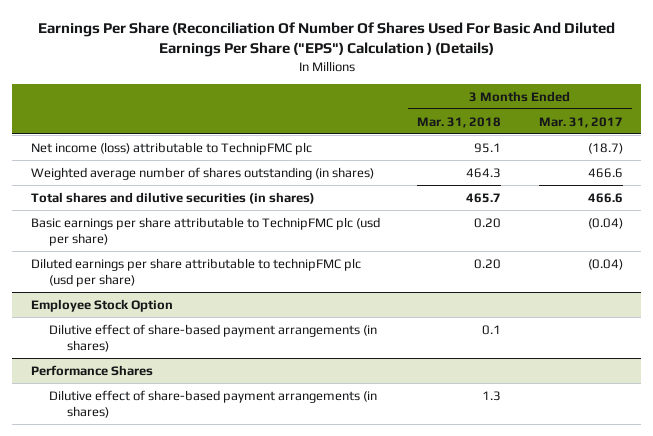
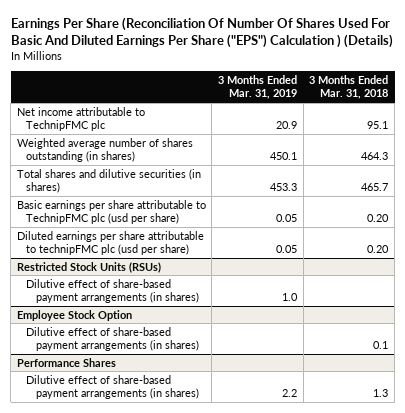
- | 3 Months Ended Mar. 31, 2018 | 3 Months Ended Mar. 31, 2017
+ | 3 Months Ended Mar. 31, 2019 | 3 Months Ended Mar. 31, 2018
- Net income (loss) attributable to TechnipFMC plc | 95.1 | (18.7)
+ Net income attributable to TechnipFMC plc | 20.9 | 95.1
+ Restricted Stock Units (RSUs)
+ Dilutive effect of share-based payment arrangements (in shares) | 1.0 |

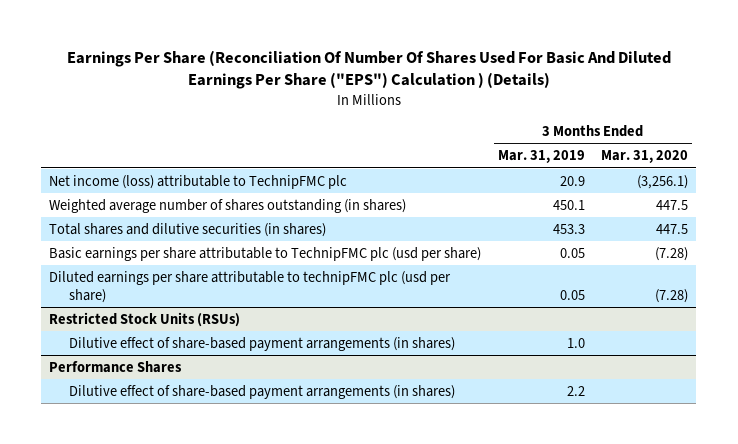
- | 3 Months Ended Mar. 31, 2019 | 3 Months Ended Mar. 31, 2018
+ | 3 Months Ended Mar. 31, 2019 | 3 Months Ended Mar. 31, 2020
- Net income attributable to TechnipFMC plc | 20.9 | 95.1
+ Net income (loss) attributable to TechnipFMC plc | 20.9 | (3,256.1)
- Employee Stock Option
- Dilutive effect of share-based payment arrangements (in shares) | | 0.1

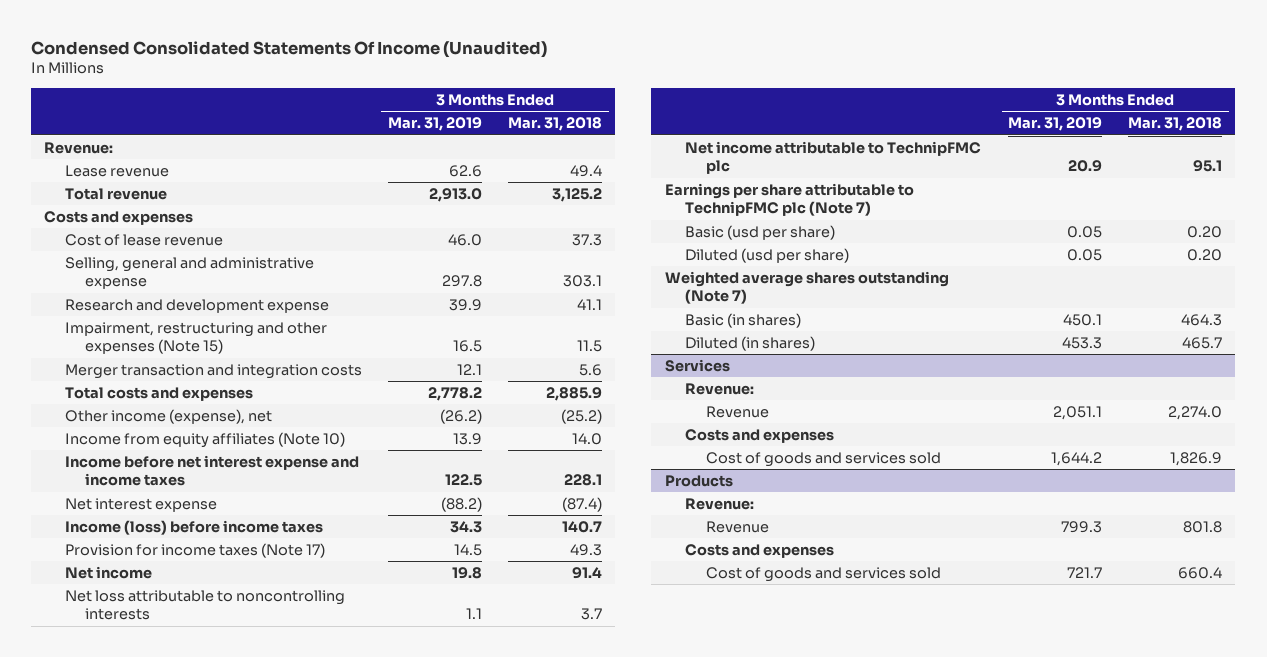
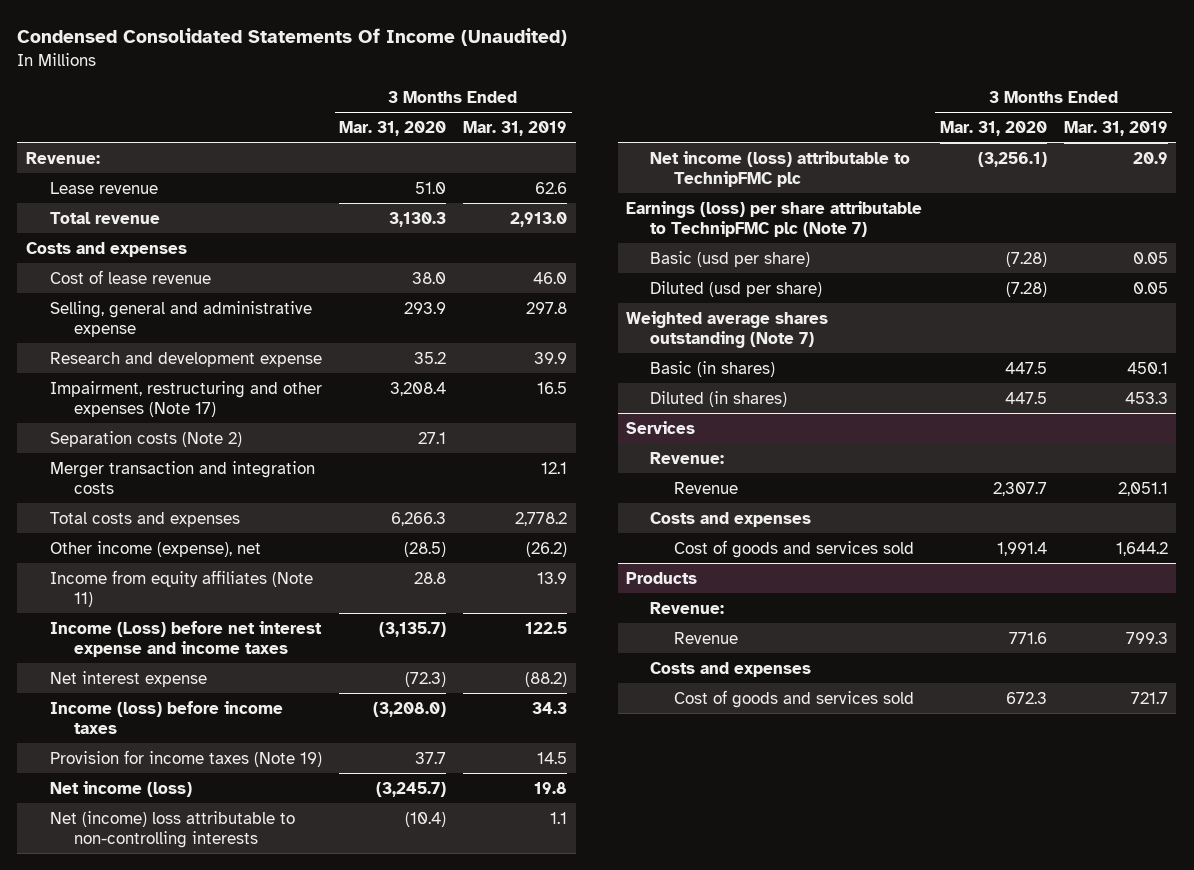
- | 3 Months Ended Mar. 31, 2019 | 3 Months Ended Mar. 31, 2018
+ | 3 Months Ended Mar. 31, 2020 | 3 Months Ended Mar. 31, 2019
- Impairment, restructuring and other expenses (Note 15) | 16.5 | 11.5
+ Impairment, restructuring and other expenses (Note 17) | 3,208.4 | 16.5
+ Separation costs (Note 2) | 27.1 |
- Income from equity affiliates (Note 10) | 13.9 | 14.0
- Income before net interest expense and income taxes | 122.5 | 228.1
+ Income from equity affiliates (Note 11) | 28.8 | 13.9
+ Income (Loss) before net interest expense and income taxes | (3,135.7) | 122.5
- Provision for income taxes (Note 17) | 14.5 | 49.3
- Net income | 19.8 | 91.4
- Net loss attributable to noncontrolling interests | 1.1 | 3.7
- Net income attributable to TechnipFMC plc | 20.9 | 95.1
- Earnings per share attributable to TechnipFMC plc (Note 7)
+ Provision for income taxes (Note 19) | 37.7 | 14.5
+ Net income (loss) | (3,245.7) | 19.8
+ Net (income) loss attributable to non-controlling interests | (10.4) | 1.1
+ Net income (loss) attributable to TechnipFMC plc | (3,256.1) | 20.9
+ Earnings (loss) per share attributable to TechnipFMC plc (Note 7)

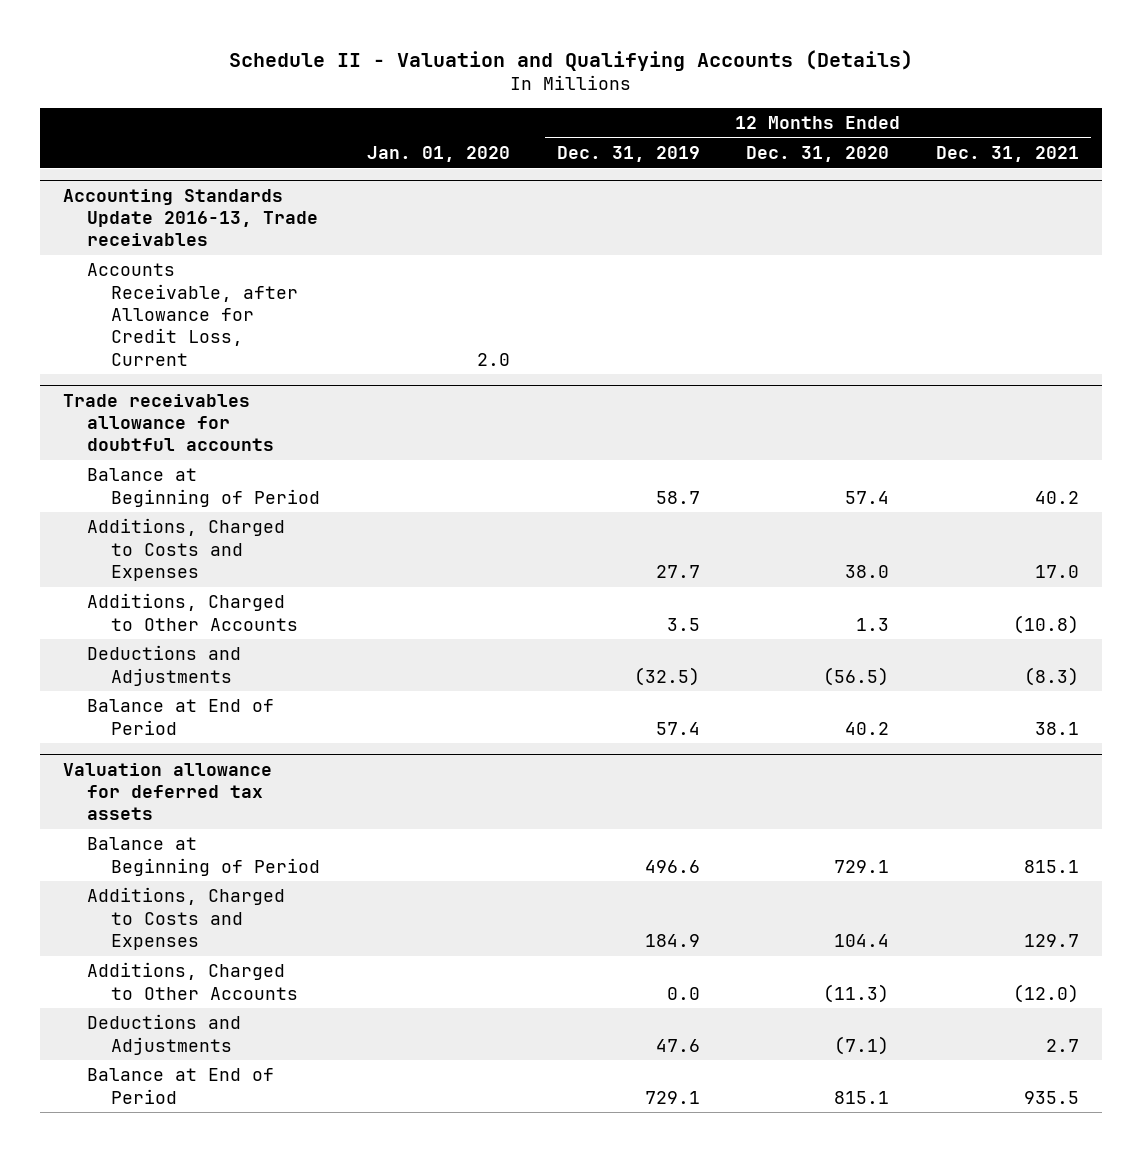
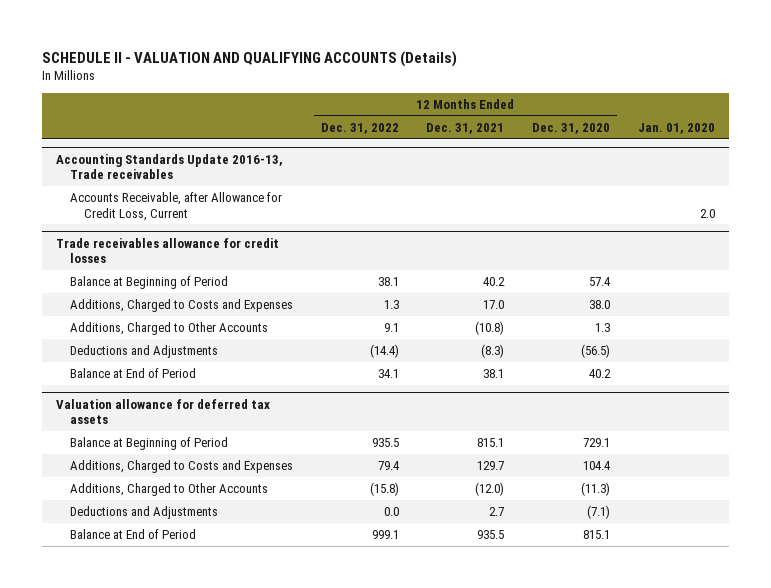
- Schedule II - Valuation and Qualifying Accounts (Details)
+ SCHEDULE II - VALUATION AND QUALIFYING ACCOUNTS (Details)
- | Jan. 01, 2020 | 12 Months Ended Dec. 31, 2019 | 12 Months Ended Dec. 31, 2020 | 12 Months Ended Dec. 31, 2021
+ | 12 Months Ended Dec. 31, 2022 | 12 Months Ended Dec. 31, 2021 | 12 Months Ended Dec. 31, 2020 | Jan. 01, 2020
- Trade receivables allowance for doubtful accounts
+ Trade receivables allowance for credit losses

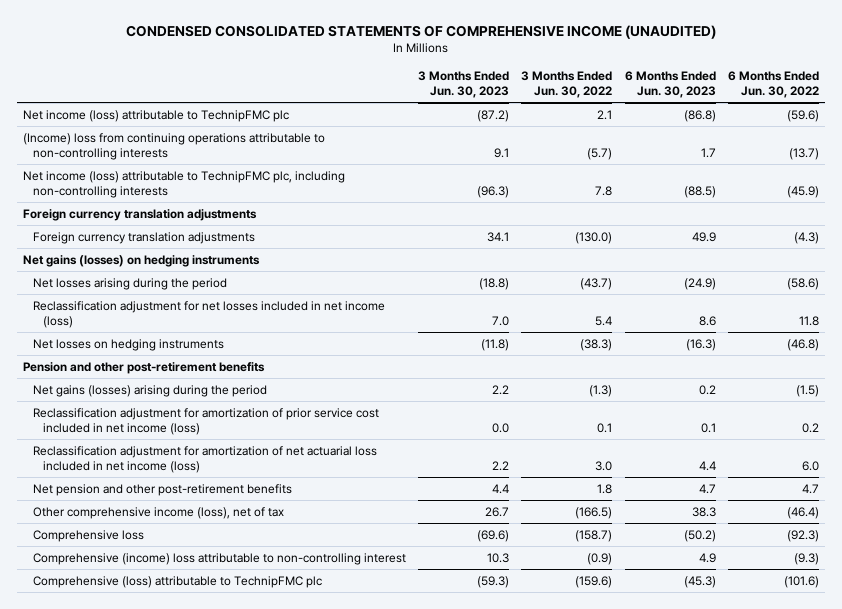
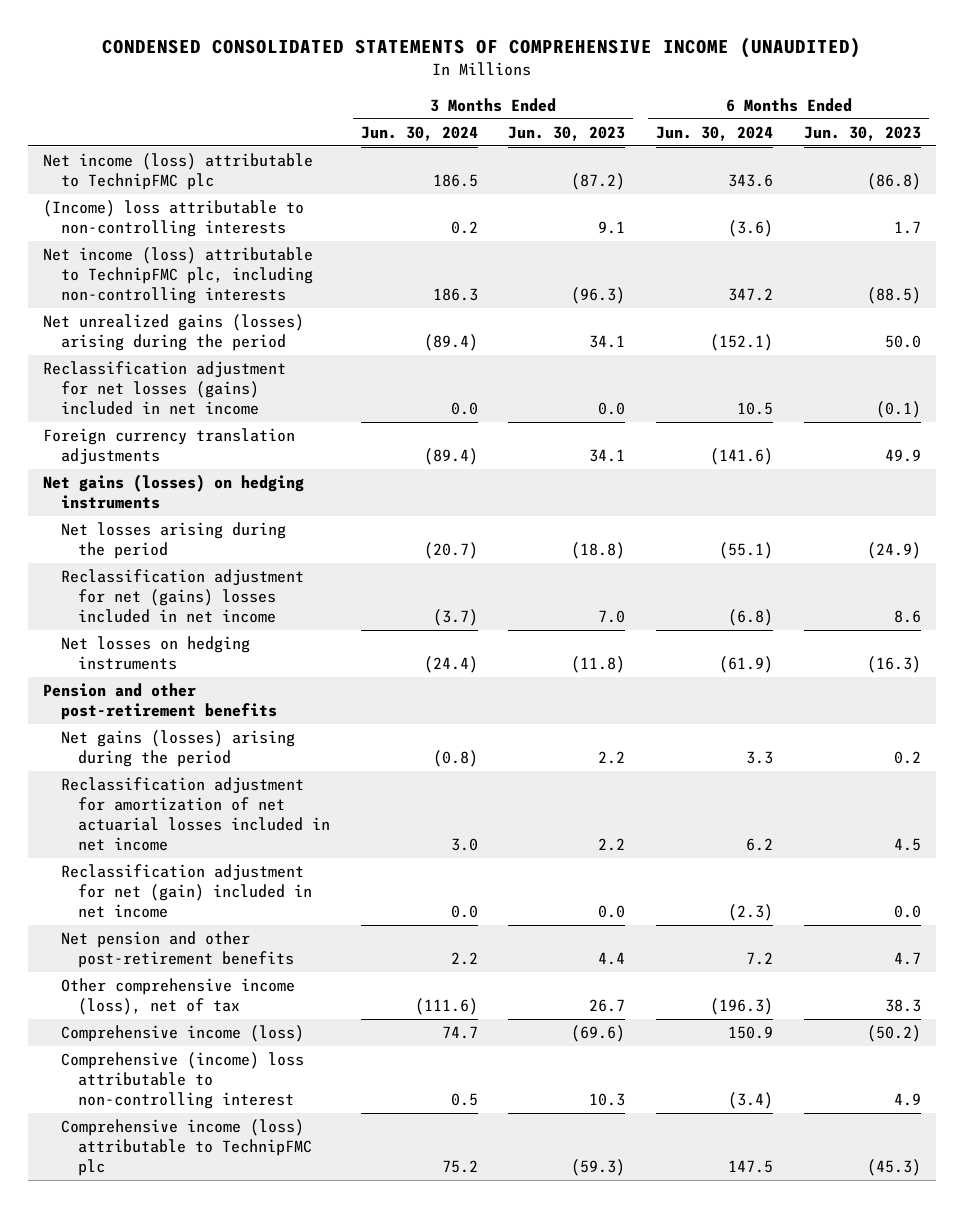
- | 3 Months Ended Jun. 30, 2023 | 3 Months Ended Jun. 30, 2022 | 6 Months Ended Jun. 30, 2023 | 6 Months Ended Jun. 30, 2022
+ | 3 Months Ended Jun. 30, 2024 | 3 Months Ended Jun. 30, 2023 | 6 Months Ended Jun. 30, 2024 | 6 Months Ended Jun. 30, 2023
- (Income) loss from continuing operations attributable to non-controlling interests | 9.1 | (5.7) | 1.7 | (13.7)
+ (Income) loss attributable to non-controlling interests | 0.2 | 9.1 | (3.6) | 1.7
- Foreign currency translation adjustments
+ Net unrealized gains (losses) arising during the period | (89.4) | 34.1 | (152.1) | 50.0
+ Reclassification adjustment for net losses (gains) included in net income | 0.0 | 0.0 | 10.5 | (0.1)
- Reclassification adjustment for net losses included in net income (loss) | 7.0 | 5.4 | 8.6 | 11.8
+ Reclassification adjustment for net (gains) losses included in net income | (3.7) | 7.0 | (6.8) | 8.6
- Reclassification adjustment for amortization of prior service cost included in net income (loss) | 0.0 | 0.1 | 0.1 | 0.2
- Reclassification adjustment for amortization of net actuarial loss included in net income (loss) | 2.2 | 3.0 | 4.4 | 6.0
+ Reclassification adjustment for amortization of net actuarial losses included in net income | 3.0 | 2.2 | 6.2 | 4.5
+ Reclassification adjustment for net (gain) included in net income | 0.0 | 0.0 | (2.3) | 0.0
- Comprehensive loss | (69.6) | (158.7) | (50.2) | (92.3)
+ Comprehensive income (loss) | 74.7 | (69.6) | 150.9 | (50.2)
- Comprehensive (loss) attributable to TechnipFMC plc | (59.3) | (159.6) | (45.3) | (101.6)
+ Comprehensive income (loss) attributable to TechnipFMC plc | 75.2 | (59.3) | 147.5 | (45.3)

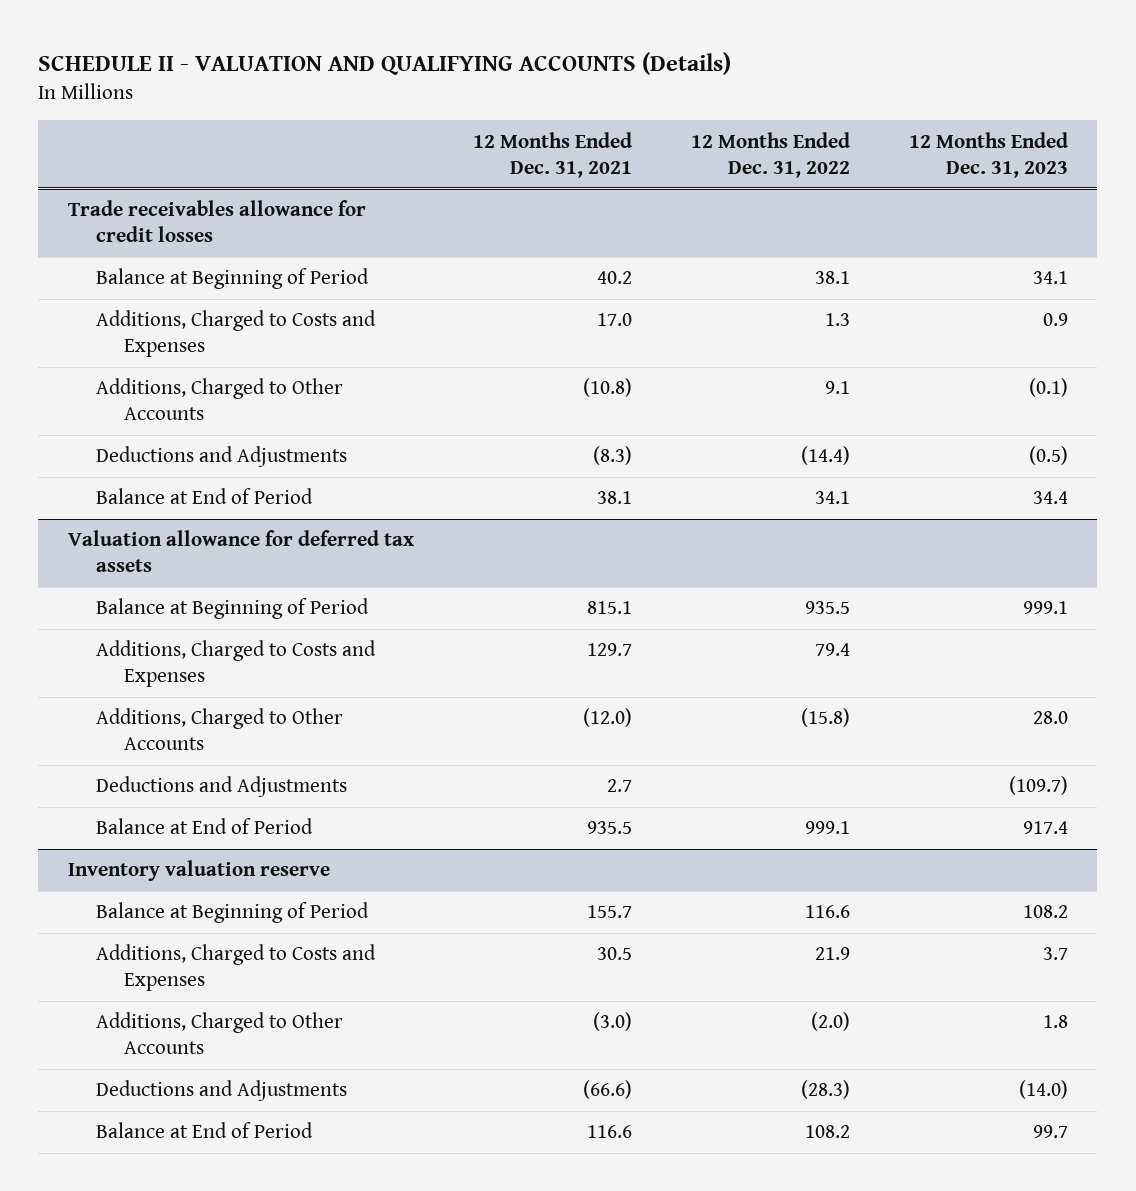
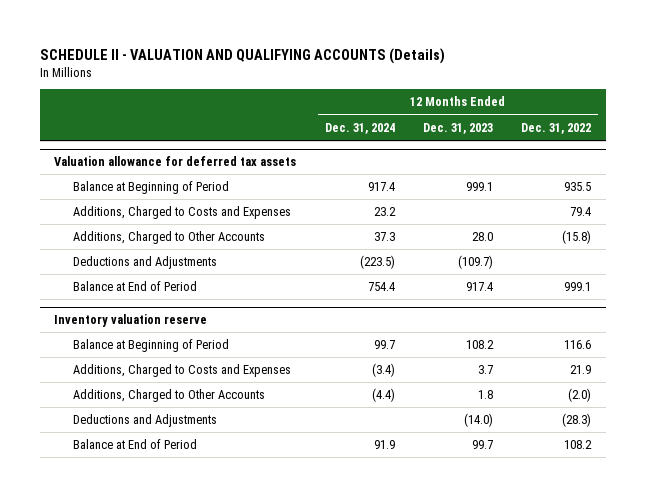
- | 12 Months Ended Dec. 31, 2021 | 12 Months Ended Dec. 31, 2022 | 12 Months Ended Dec. 31, 2023
+ | 12 Months Ended Dec. 31, 2024 | 12 Months Ended Dec. 31, 2023 | 12 Months Ended Dec. 31, 2022
- Trade receivables allowance for credit losses
- Balance at Beginning of Period | 40.2 | 38.1 | 34.1
- Additions, Charged to Costs and Expenses | 17.0 | 1.3 | 0.9
- Additions, Charged to Other Accounts | (10.8) | 9.1 | (0.1)
- Deductions and Adjustments | (8.3) | (14.4) | (0.5)
- Balance at End of Period | 38.1 | 34.1 | 34.4

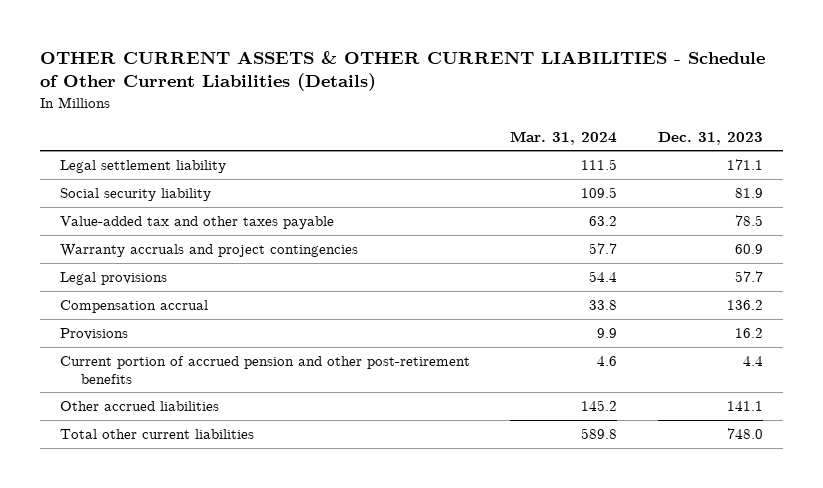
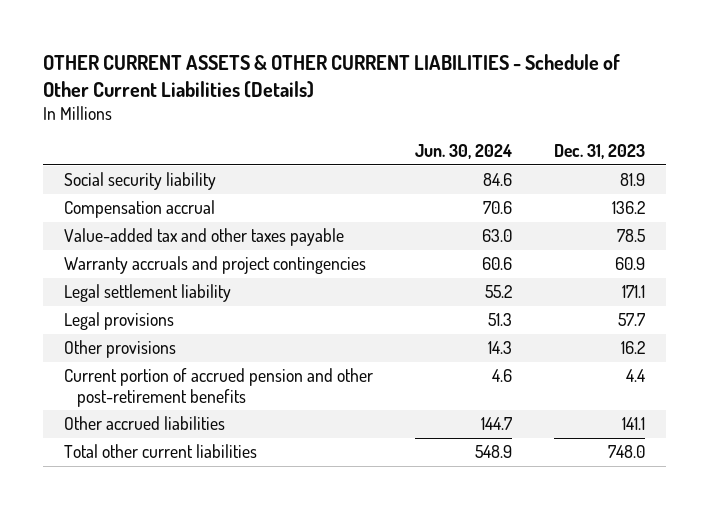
- | Mar. 31, 2024 | Dec. 31, 2023
+ | Jun. 30, 2024 | Dec. 31, 2023
moved up: Compensation accrual | 70.6 | 136.2
moved down: Legal settlement liability | 55.2 | 171.1
- Provisions | 9.9 | 16.2
+ Other provisions | 14.3 | 16.2

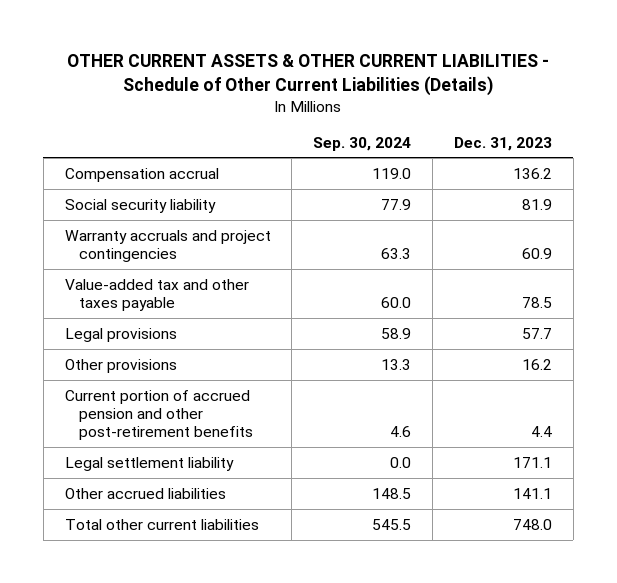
- | Jun. 30, 2024 | Dec. 31, 2023
+ | Sep. 30, 2024 | Dec. 31, 2023
moved down: Social security liability | 77.9 | 81.9
moved down: Value-added tax and other taxes payable | 60.0 | 78.5
moved down: Legal settlement liability | 0.0 | 171.1

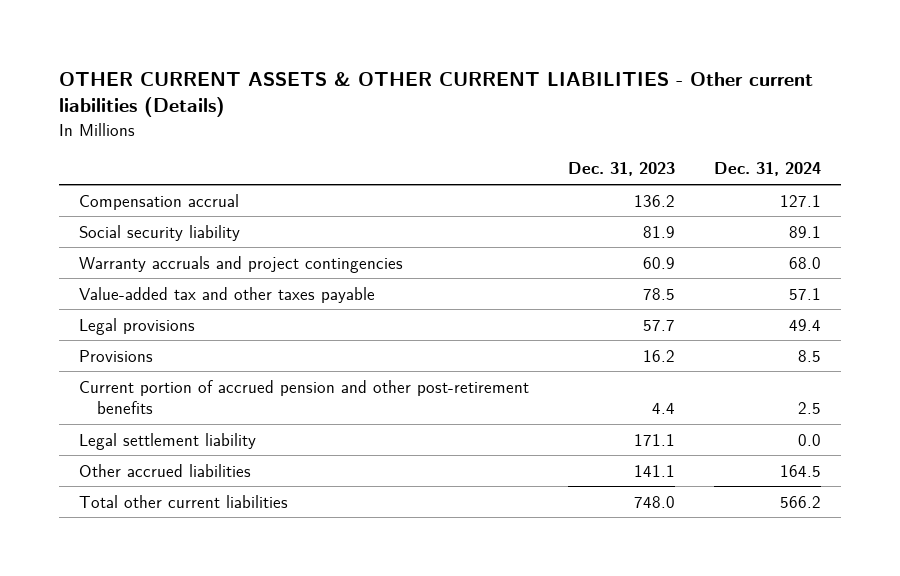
- OTHER CURRENT ASSETS & OTHER CURRENT LIABILITIES - Schedule of Other Current Liabilities (Details)
+ OTHER CURRENT ASSETS & OTHER CURRENT LIABILITIES - Other current liabilities (Details)
- | Sep. 30, 2024 | Dec. 31, 2023
+ | Dec. 31, 2023 | Dec. 31, 2024
- Other provisions | 13.3 | 16.2
+ Provisions | 16.2 | 8.5

